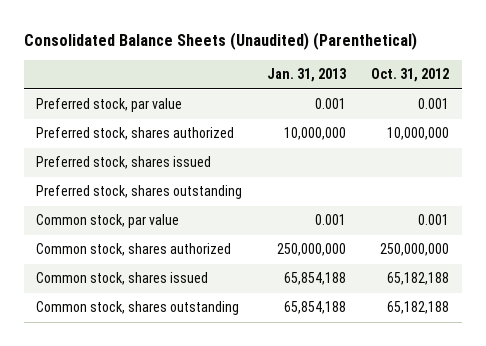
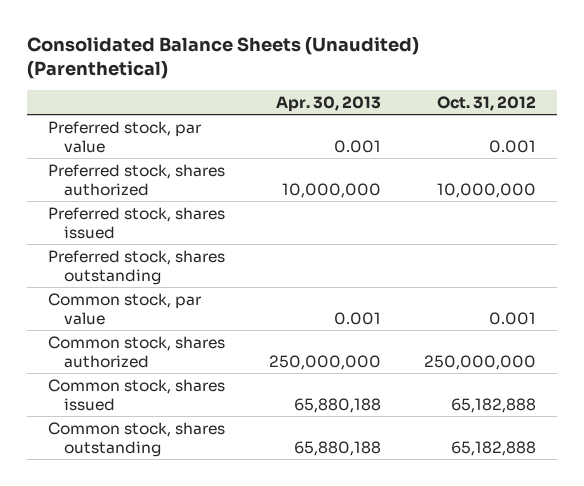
- | Jan. 31, 2013 | Oct. 31, 2012
+ | Apr. 30, 2013 | Oct. 31, 2012
- Common stock, shares issued | 65,854,188 | 65,182,188
- Common stock, shares outstanding | 65,854,188 | 65,182,188
+ Common stock, shares issued | 65,880,188 | 65,182,888
+ Common stock, shares outstanding | 65,880,188 | 65,182,888

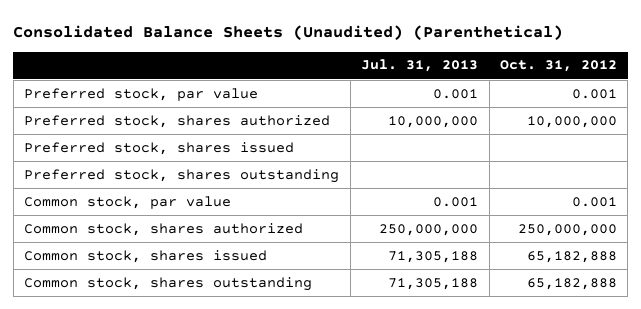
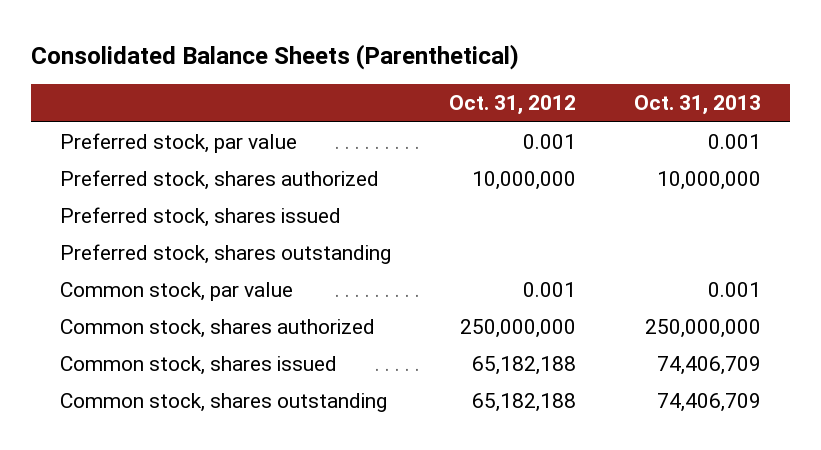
- Consolidated Balance Sheets (Unaudited) (Parenthetical)
+ Consolidated Balance Sheets (Parenthetical)
- | Jul. 31, 2013 | Oct. 31, 2012
+ | Oct. 31, 2012 | Oct. 31, 2013
- Common stock, shares issued | 71,305,188 | 65,182,888
- Common stock, shares outstanding | 71,305,188 | 65,182,888
+ Common stock, shares issued | 65,182,188 | 74,406,709
+ Common stock, shares outstanding | 65,182,188 | 74,406,709

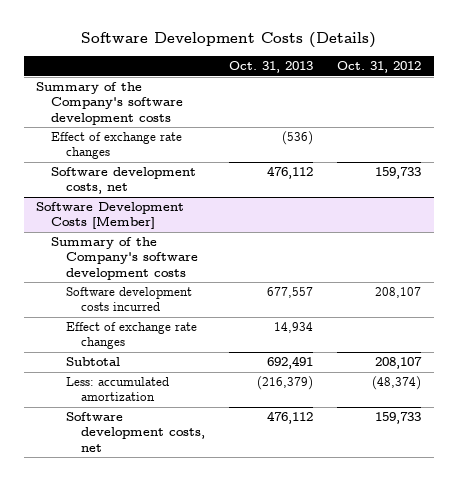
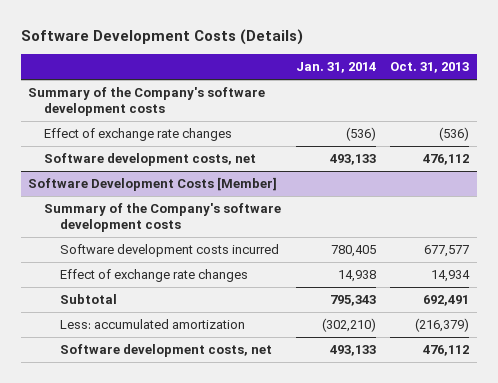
- | Oct. 31, 2013 | Oct. 31, 2012
+ | Jan. 31, 2014 | Oct. 31, 2013
@ Software Development Costs [Member]
- Software development costs incurred | 677,557 | 208,107
+ Software development costs incurred | 780,405 | 677,577

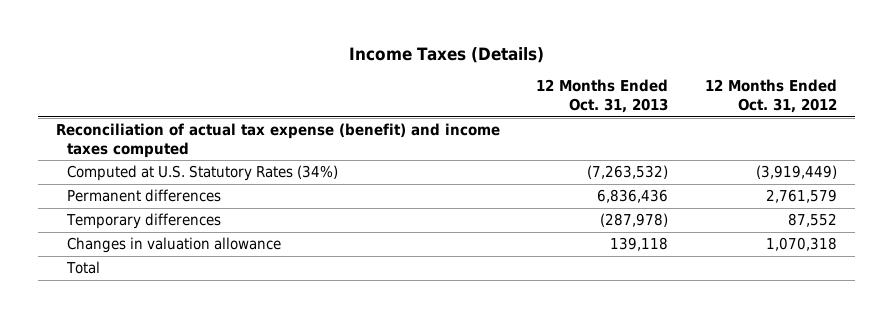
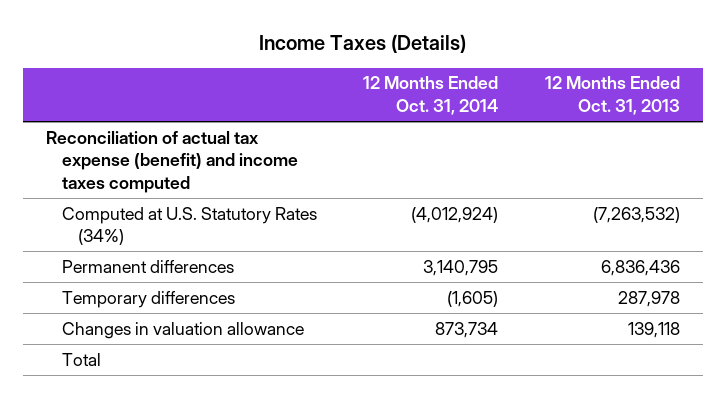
- | 12 Months Ended Oct. 31, 2013 | 12 Months Ended Oct. 31, 2012
+ | 12 Months Ended Oct. 31, 2014 | 12 Months Ended Oct. 31, 2013
- Temporary differences | (287,978) | 87,552
+ Temporary differences | (1,605) | 287,978

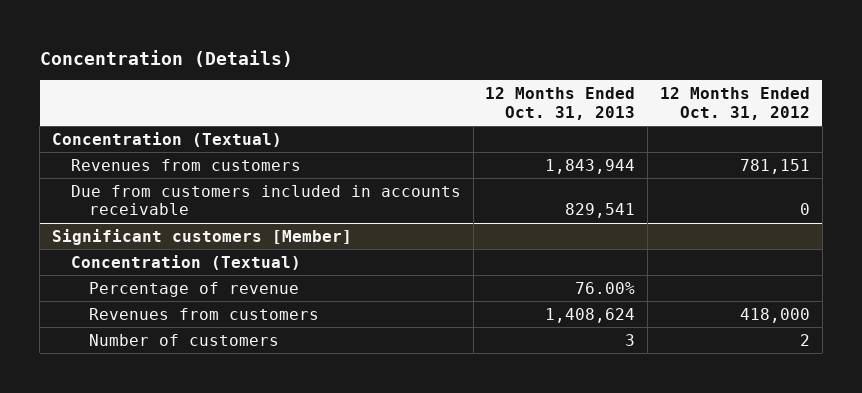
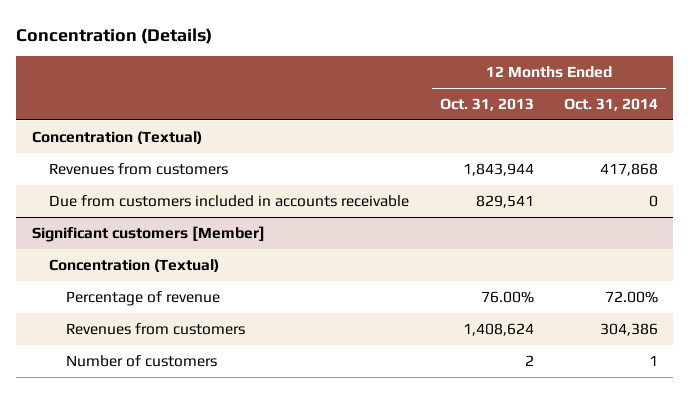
- | 12 Months Ended Oct. 31, 2013 | 12 Months Ended Oct. 31, 2012
+ | 12 Months Ended Oct. 31, 2013 | 12 Months Ended Oct. 31, 2014
@ Significant customers [Member]
- Number of customers | 3 | 2
+ Number of customers | 2 | 1

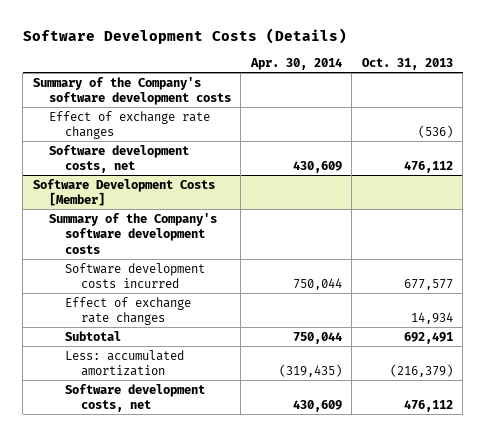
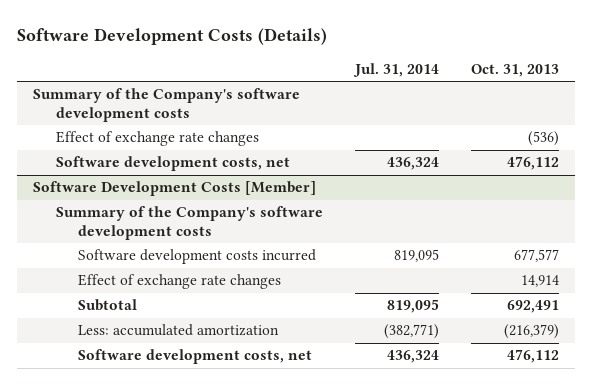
- | Apr. 30, 2014 | Oct. 31, 2013
+ | Jul. 31, 2014 | Oct. 31, 2013
@ Software Development Costs [Member]
- Effect of exchange rate changes | | 14,934
+ Effect of exchange rate changes | | 14,914

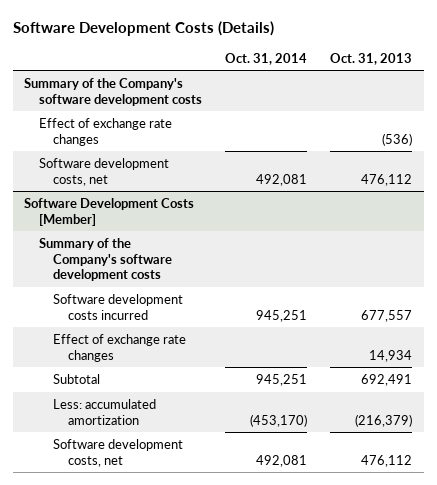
- | Jul. 31, 2014 | Oct. 31, 2013
+ | Oct. 31, 2014 | Oct. 31, 2013
@ Software Development Costs [Member]
- Software development costs incurred | 819,095 | 677,577
- Effect of exchange rate changes | | 14,914
+ Software development costs incurred | 945,251 | 677,557
+ Effect of exchange rate changes | | 14,934

